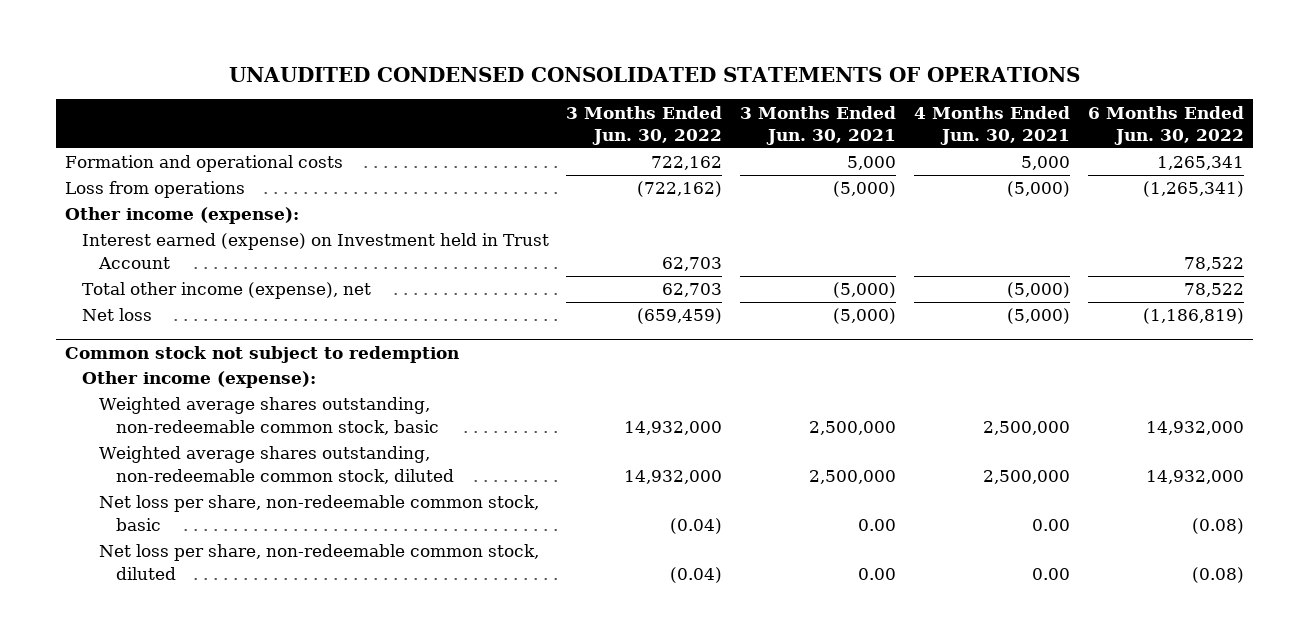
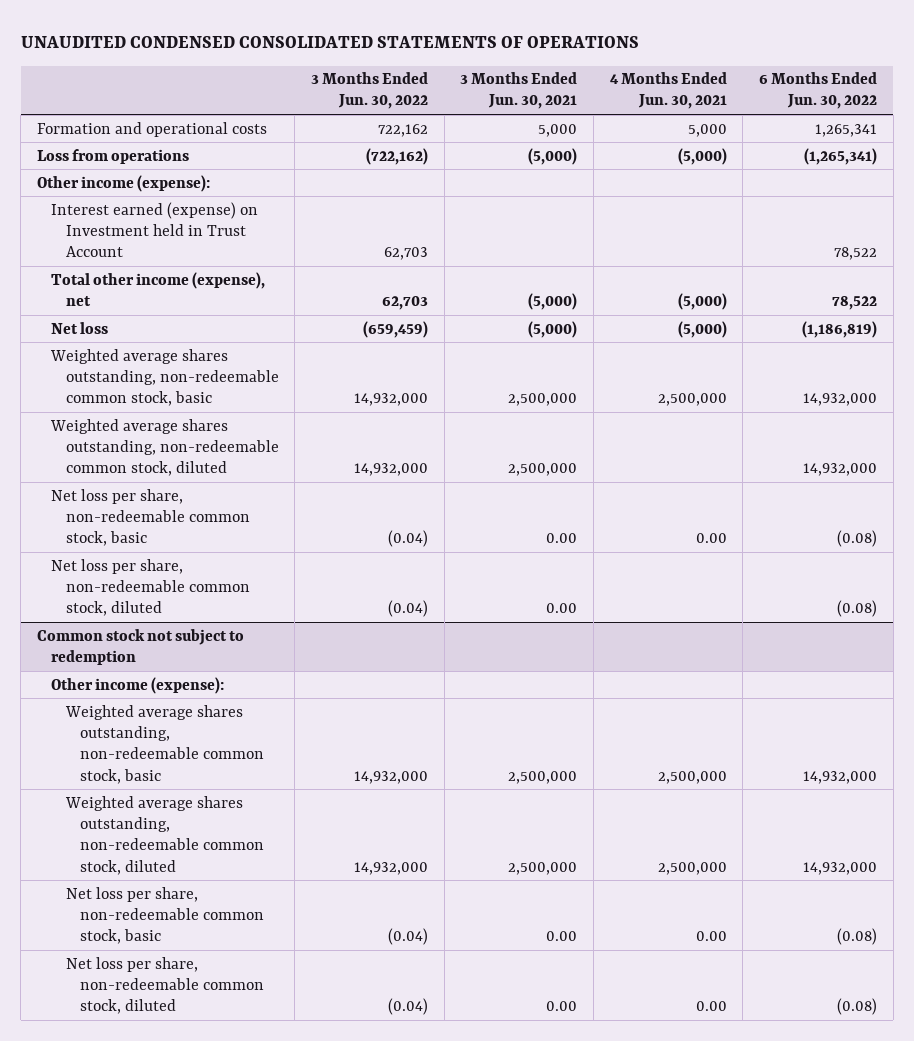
+ Weighted average shares outstanding, non-redeemable common stock, basic | 14,932,000 | 2,500,000 | 2,500,000 | 14,932,000
+ Weighted average shares outstanding, non-redeemable common stock, diluted | 14,932,000 | 2,500,000 | | 14,932,000
+ Net loss per share, non-redeemable common stock, basic | (0.04) | 0.00 | 0.00 | (0.08)
+ Net loss per share, non-redeemable common stock, diluted | (0.04) | 0.00 | | (0.08)

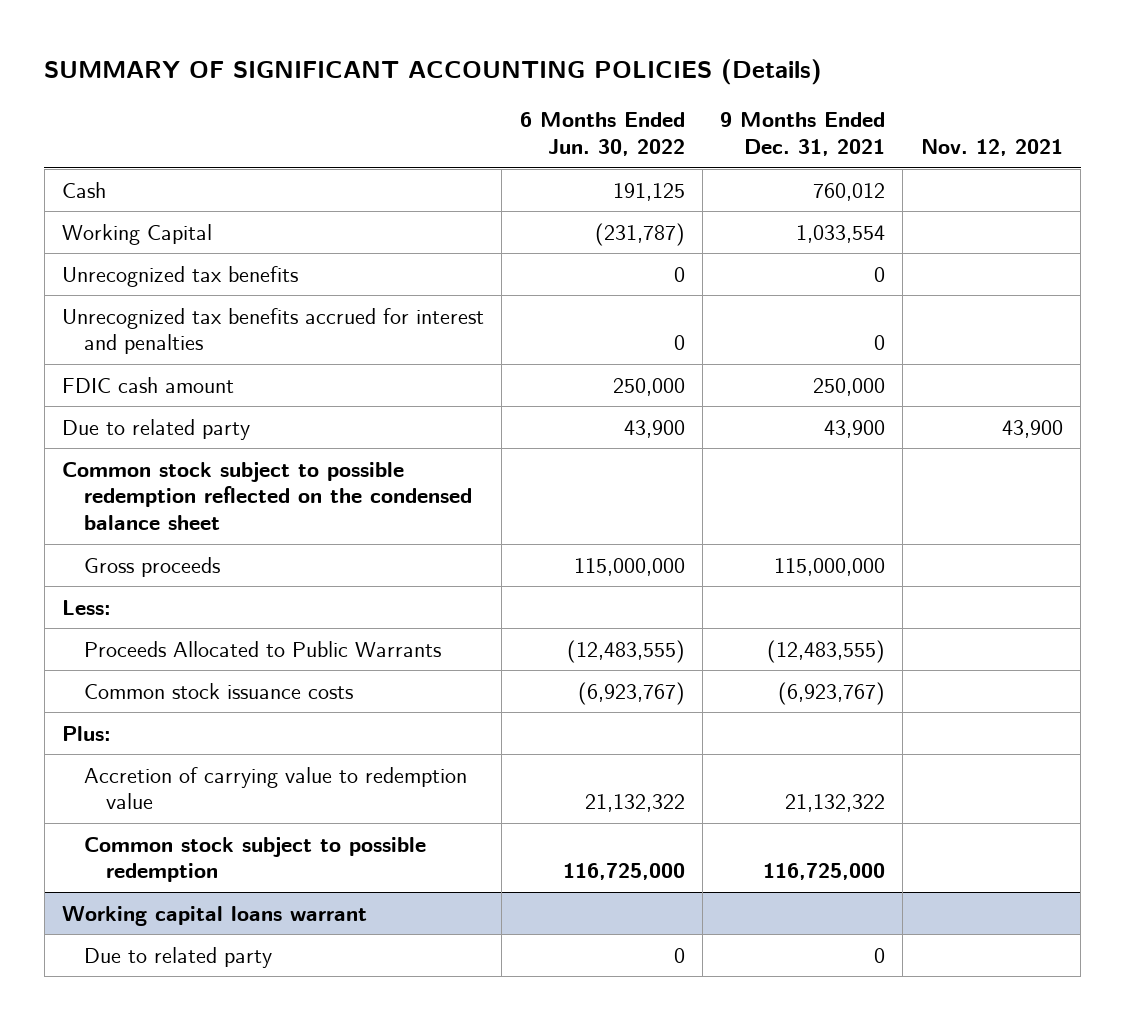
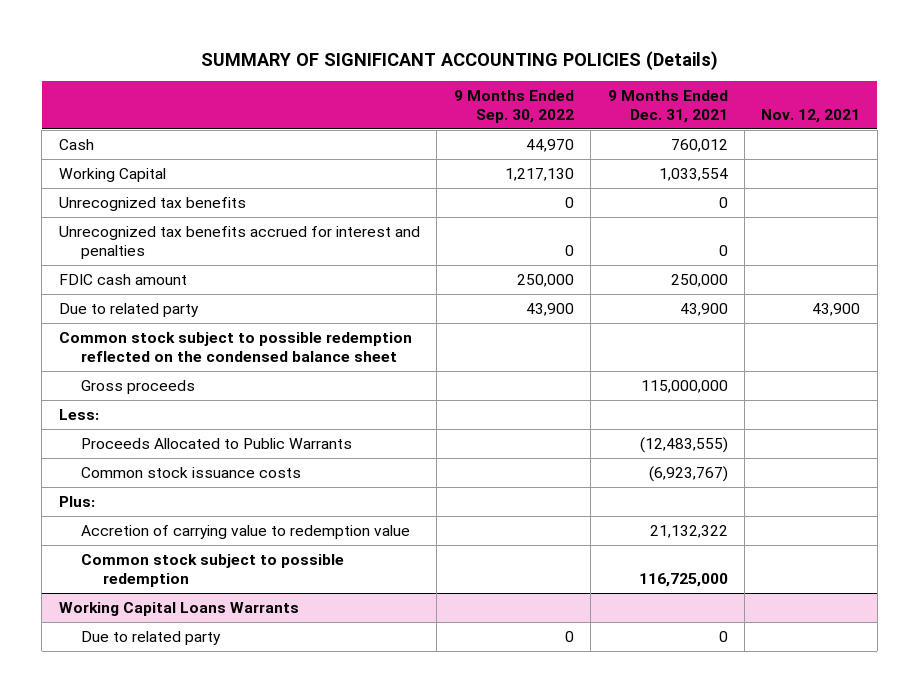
- | 6 Months Ended Jun. 30, 2022 | 9 Months Ended Dec. 31, 2021 | Nov. 12, 2021
+ | 9 Months Ended Sep. 30, 2022 | 9 Months Ended Dec. 31, 2021 | Nov. 12, 2021
- Working capital loans warrant
+ Working Capital Loans Warrants

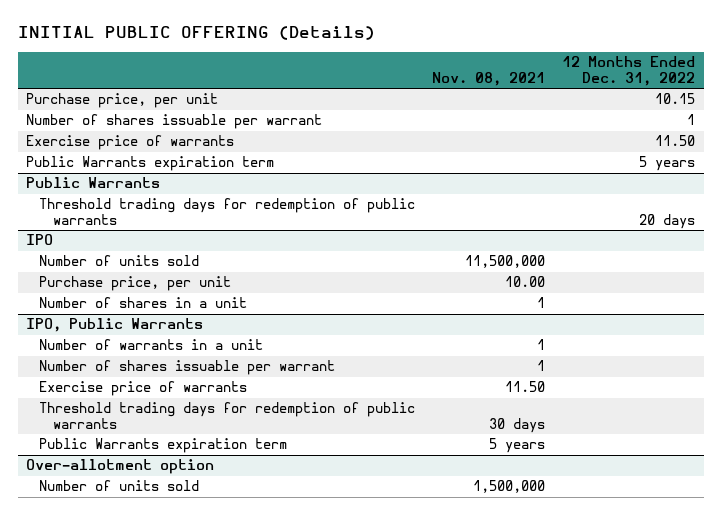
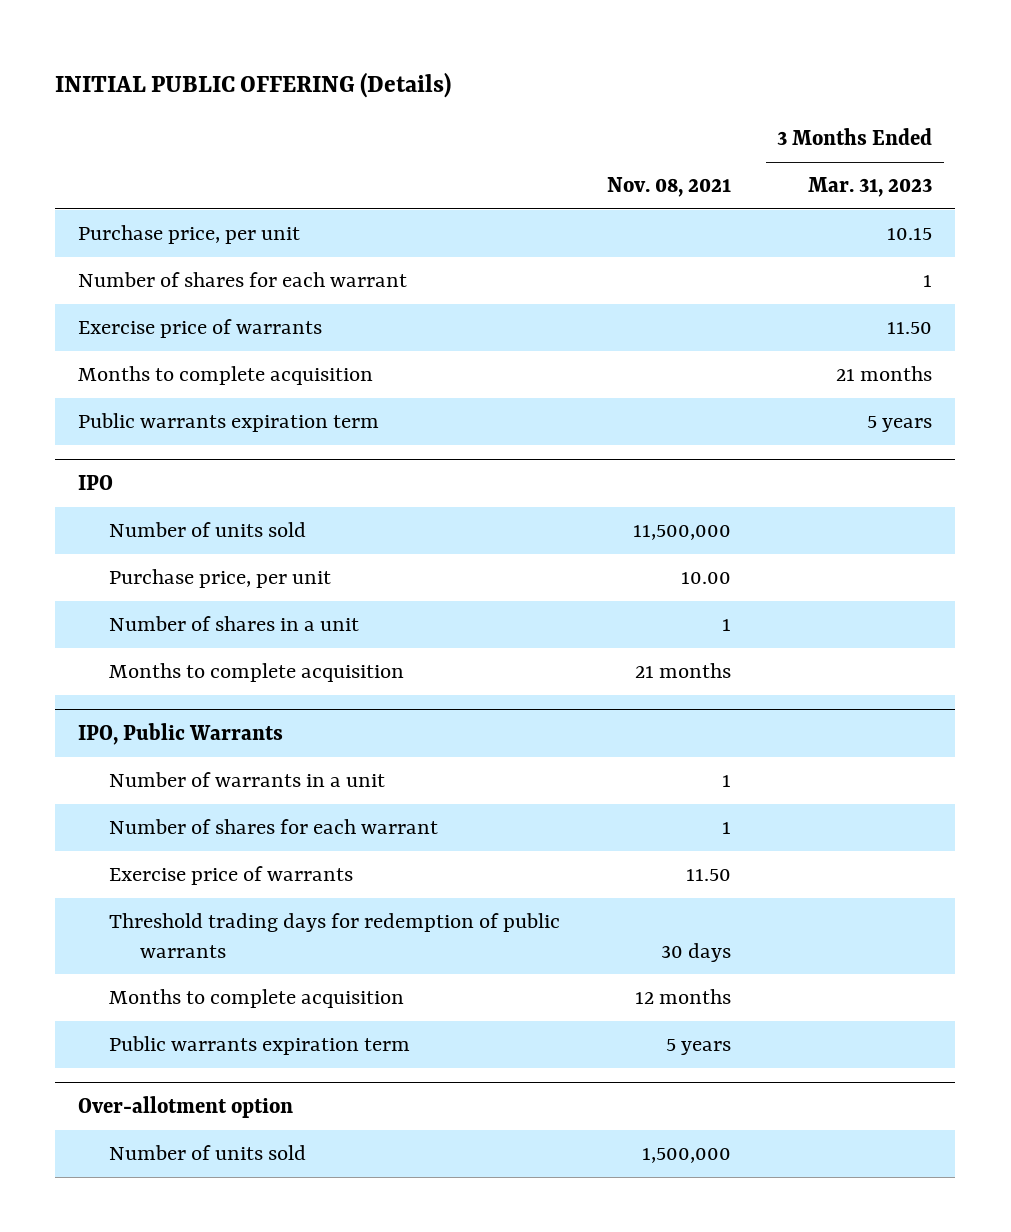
- | Nov. 08, 2021 | 12 Months Ended Dec. 31, 2022
+ | Nov. 08, 2021 | 3 Months Ended Mar. 31, 2023
- Number of shares issuable per warrant | | 1
+ Number of shares for each warrant | | 1
- Public Warrants expiration term | | 5 years
- Public Warrants
- Threshold trading days for redemption of public warrants | | 20 days
+ Months to complete acquisition | | 21 months
+ Public warrants expiration term | | 5 years
@ IPO
+ Months to complete acquisition | 21 months |
@ IPO, Public Warrants
- Number of shares issuable per warrant | 1 |
+ Number of shares for each warrant | 1 |
- Public Warrants expiration term | 5 years |
+ Months to complete acquisition | 12 months |
+ Public warrants expiration term | 5 years |

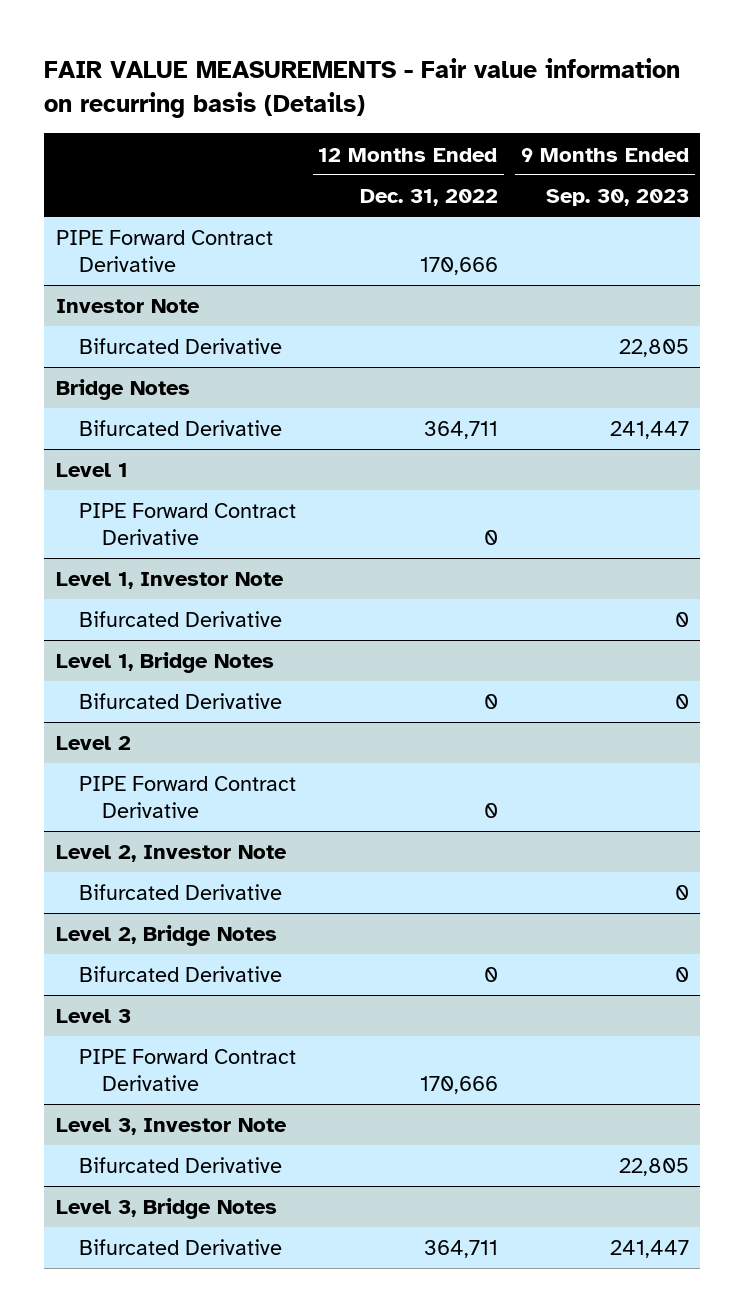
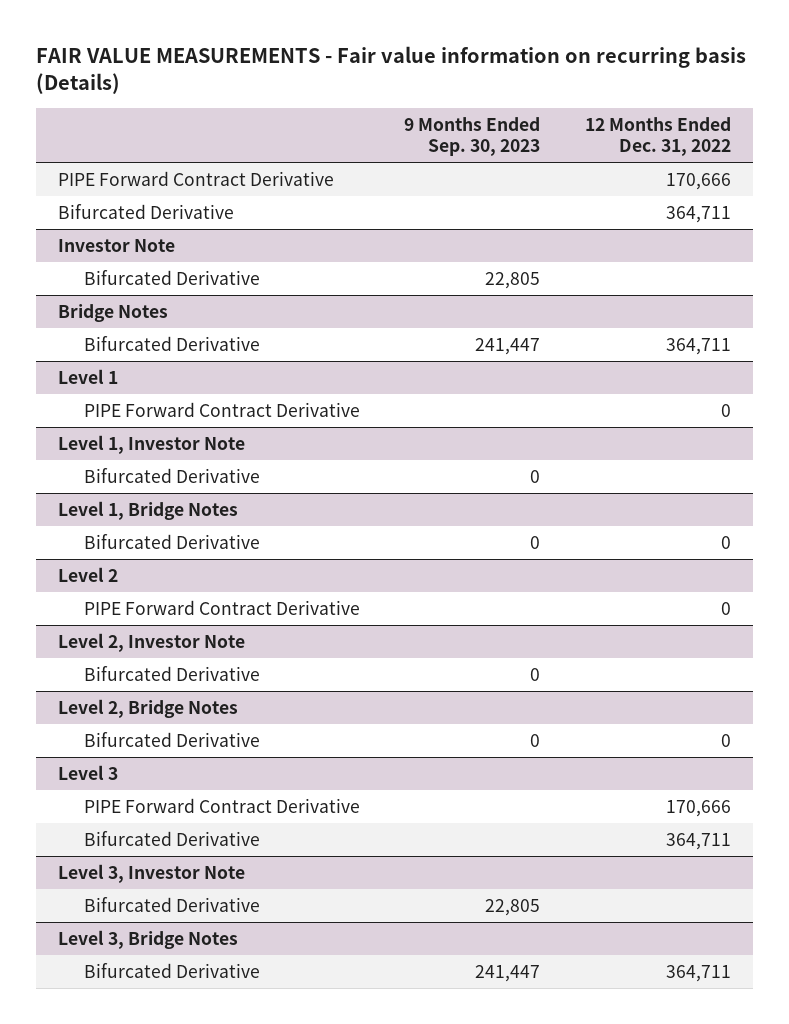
- | 12 Months Ended Dec. 31, 2022 | 9 Months Ended Sep. 30, 2023
+ | 9 Months Ended Sep. 30, 2023 | 12 Months Ended Dec. 31, 2022
+ Bifurcated Derivative | | 364,711
@ Level 3
+ Bifurcated Derivative | | 364,711

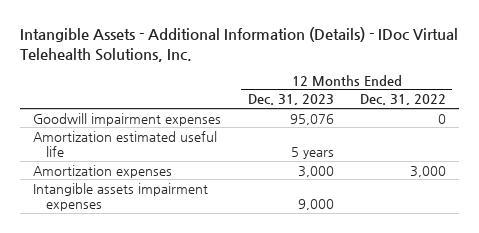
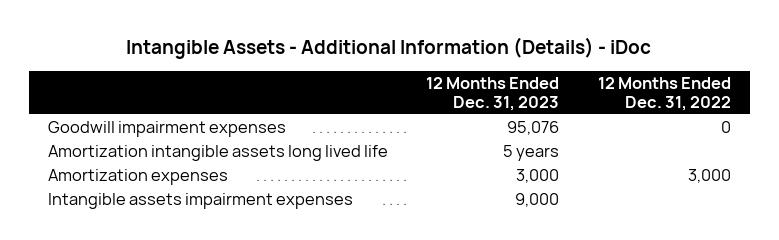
- Intangible Assets - Additional Information (Details) - IDoc Virtual Telehealth Solutions, Inc.
+ Intangible Assets - Additional Information (Details) - iDoc
- Amortization estimated useful life | 5 years |
+ Amortization intangible assets long lived life | 5 years |

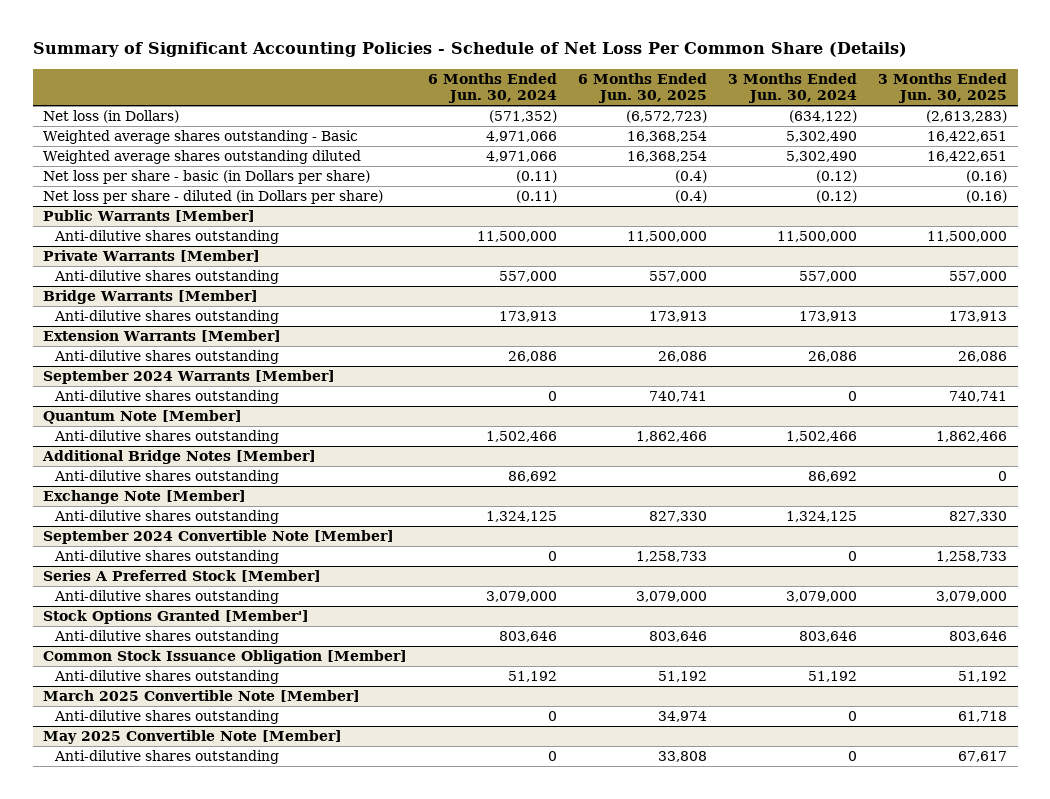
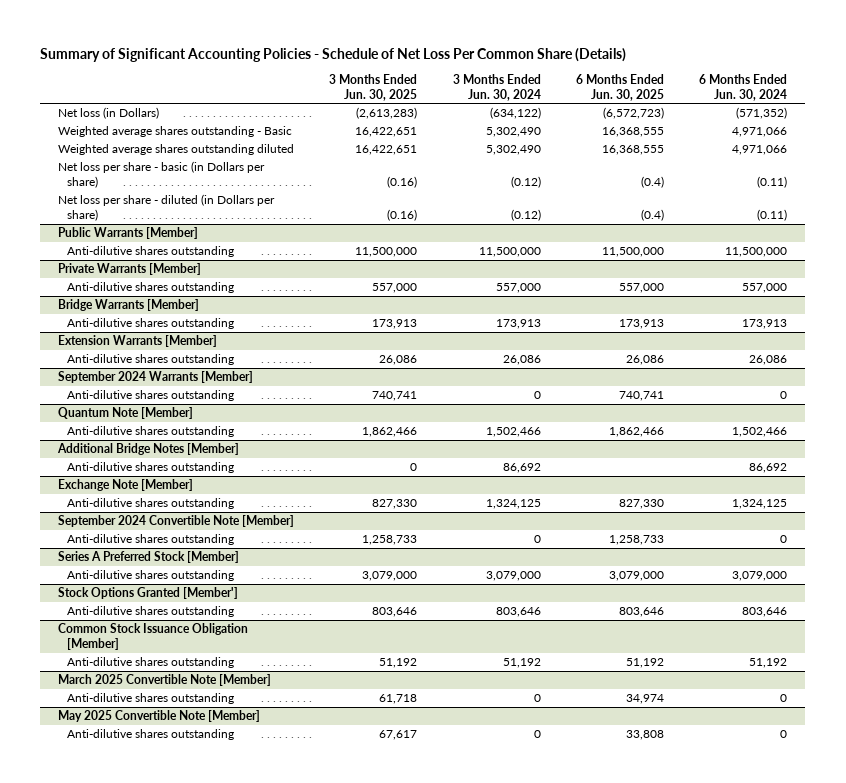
- | 6 Months Ended Jun. 30, 2024 | 6 Months Ended Jun. 30, 2025 | 3 Months Ended Jun. 30, 2024 | 3 Months Ended Jun. 30, 2025
+ | 3 Months Ended Jun. 30, 2025 | 3 Months Ended Jun. 30, 2024 | 6 Months Ended Jun. 30, 2025 | 6 Months Ended Jun. 30, 2024
- Weighted average shares outstanding - Basic | 4,971,066 | 16,368,254 | 5,302,490 | 16,422,651
- Weighted average shares outstanding diluted | 4,971,066 | 16,368,254 | 5,302,490 | 16,422,651
+ Weighted average shares outstanding - Basic | 16,422,651 | 5,302,490 | 16,368,555 | 4,971,066
+ Weighted average shares outstanding diluted | 16,422,651 | 5,302,490 | 16,368,555 | 4,971,066

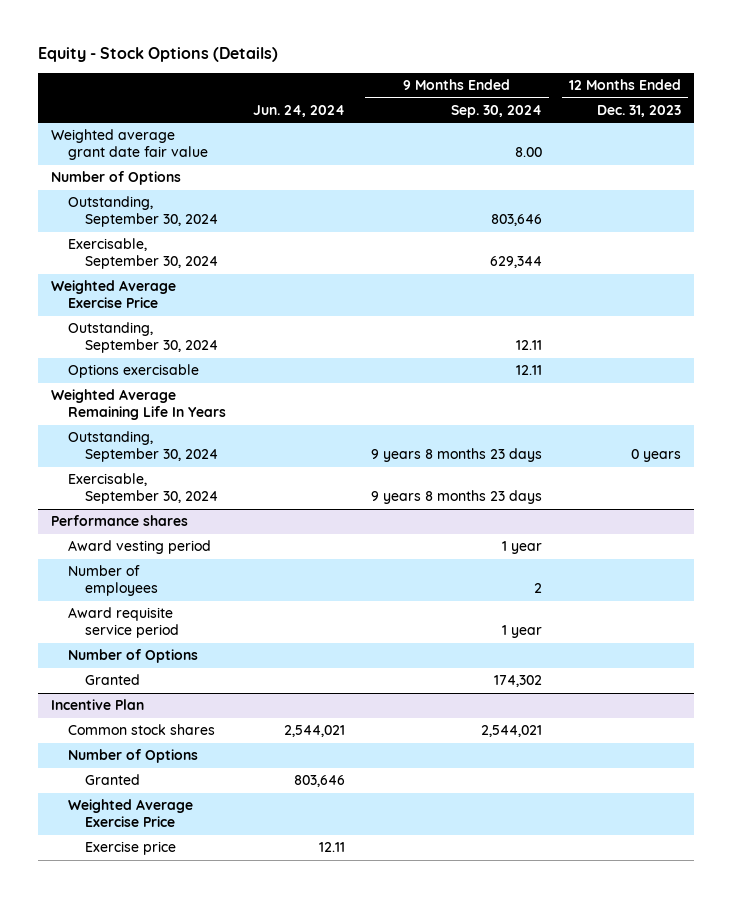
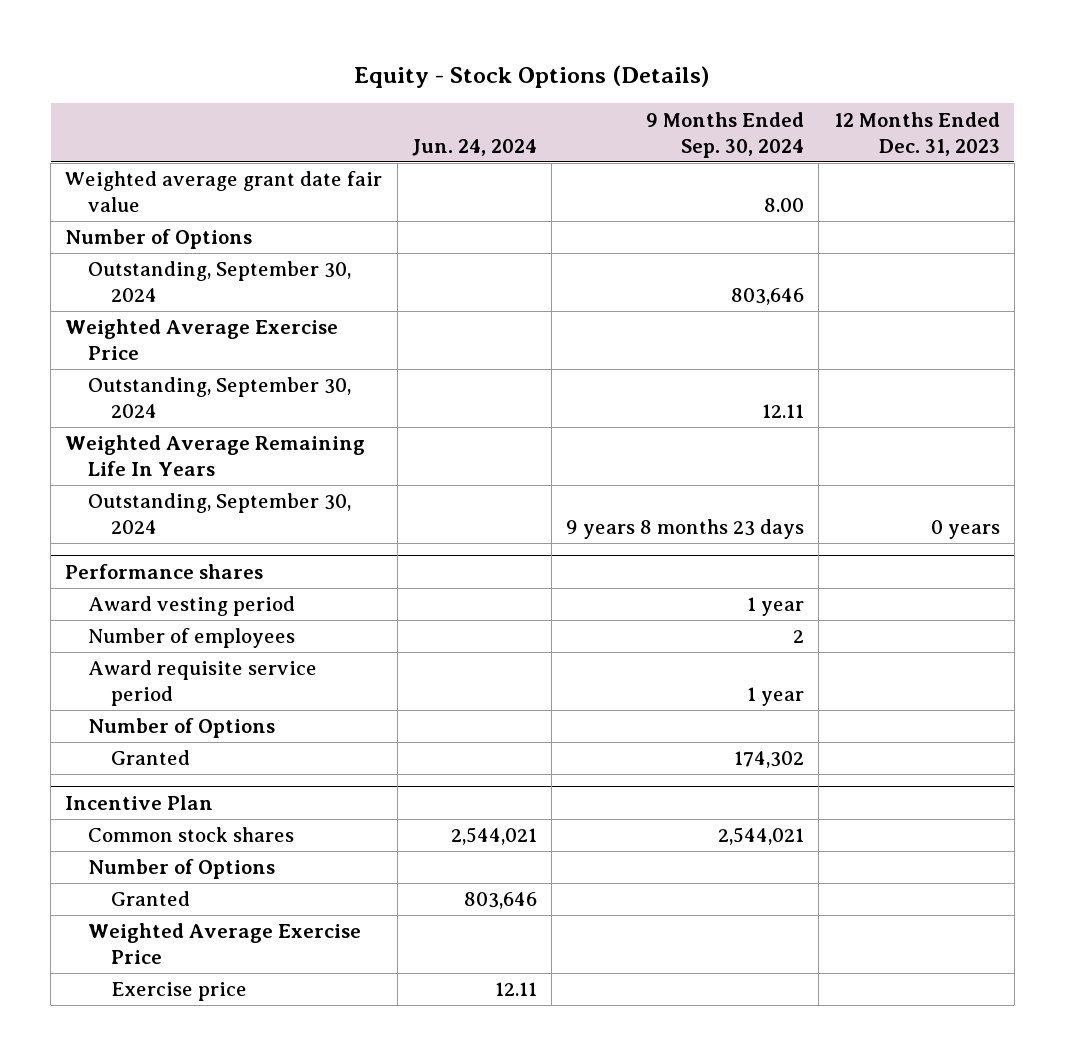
- Exercisable, September 30, 2024 | | 629,344 |
- Options exercisable | | 12.11 |
- Exercisable, September 30, 2024 | | 9 years 8 months 23 days |

